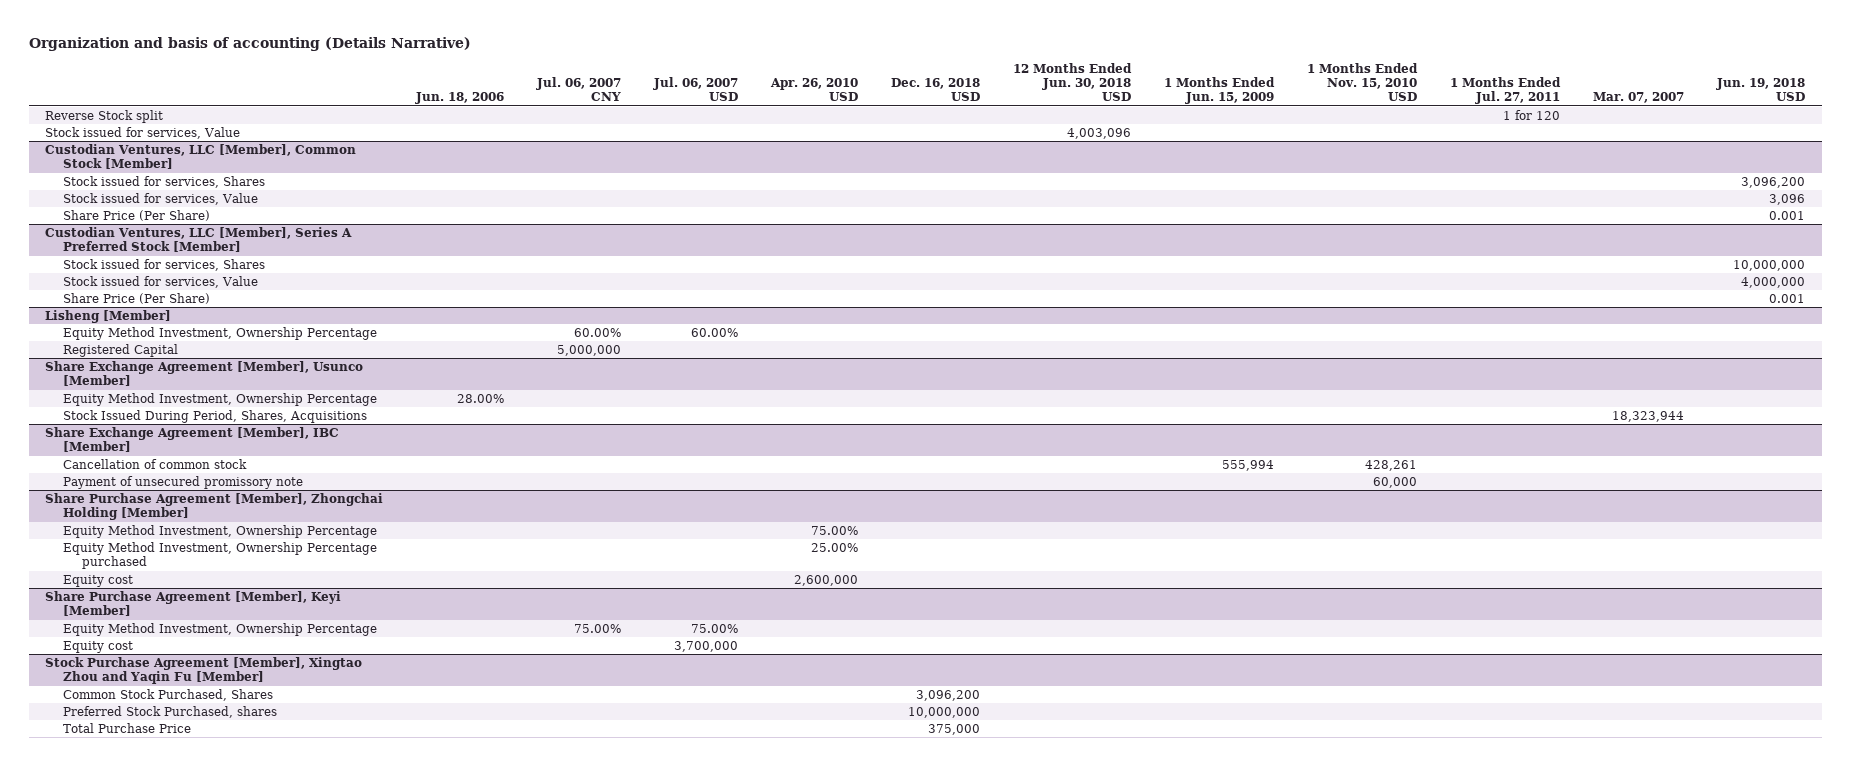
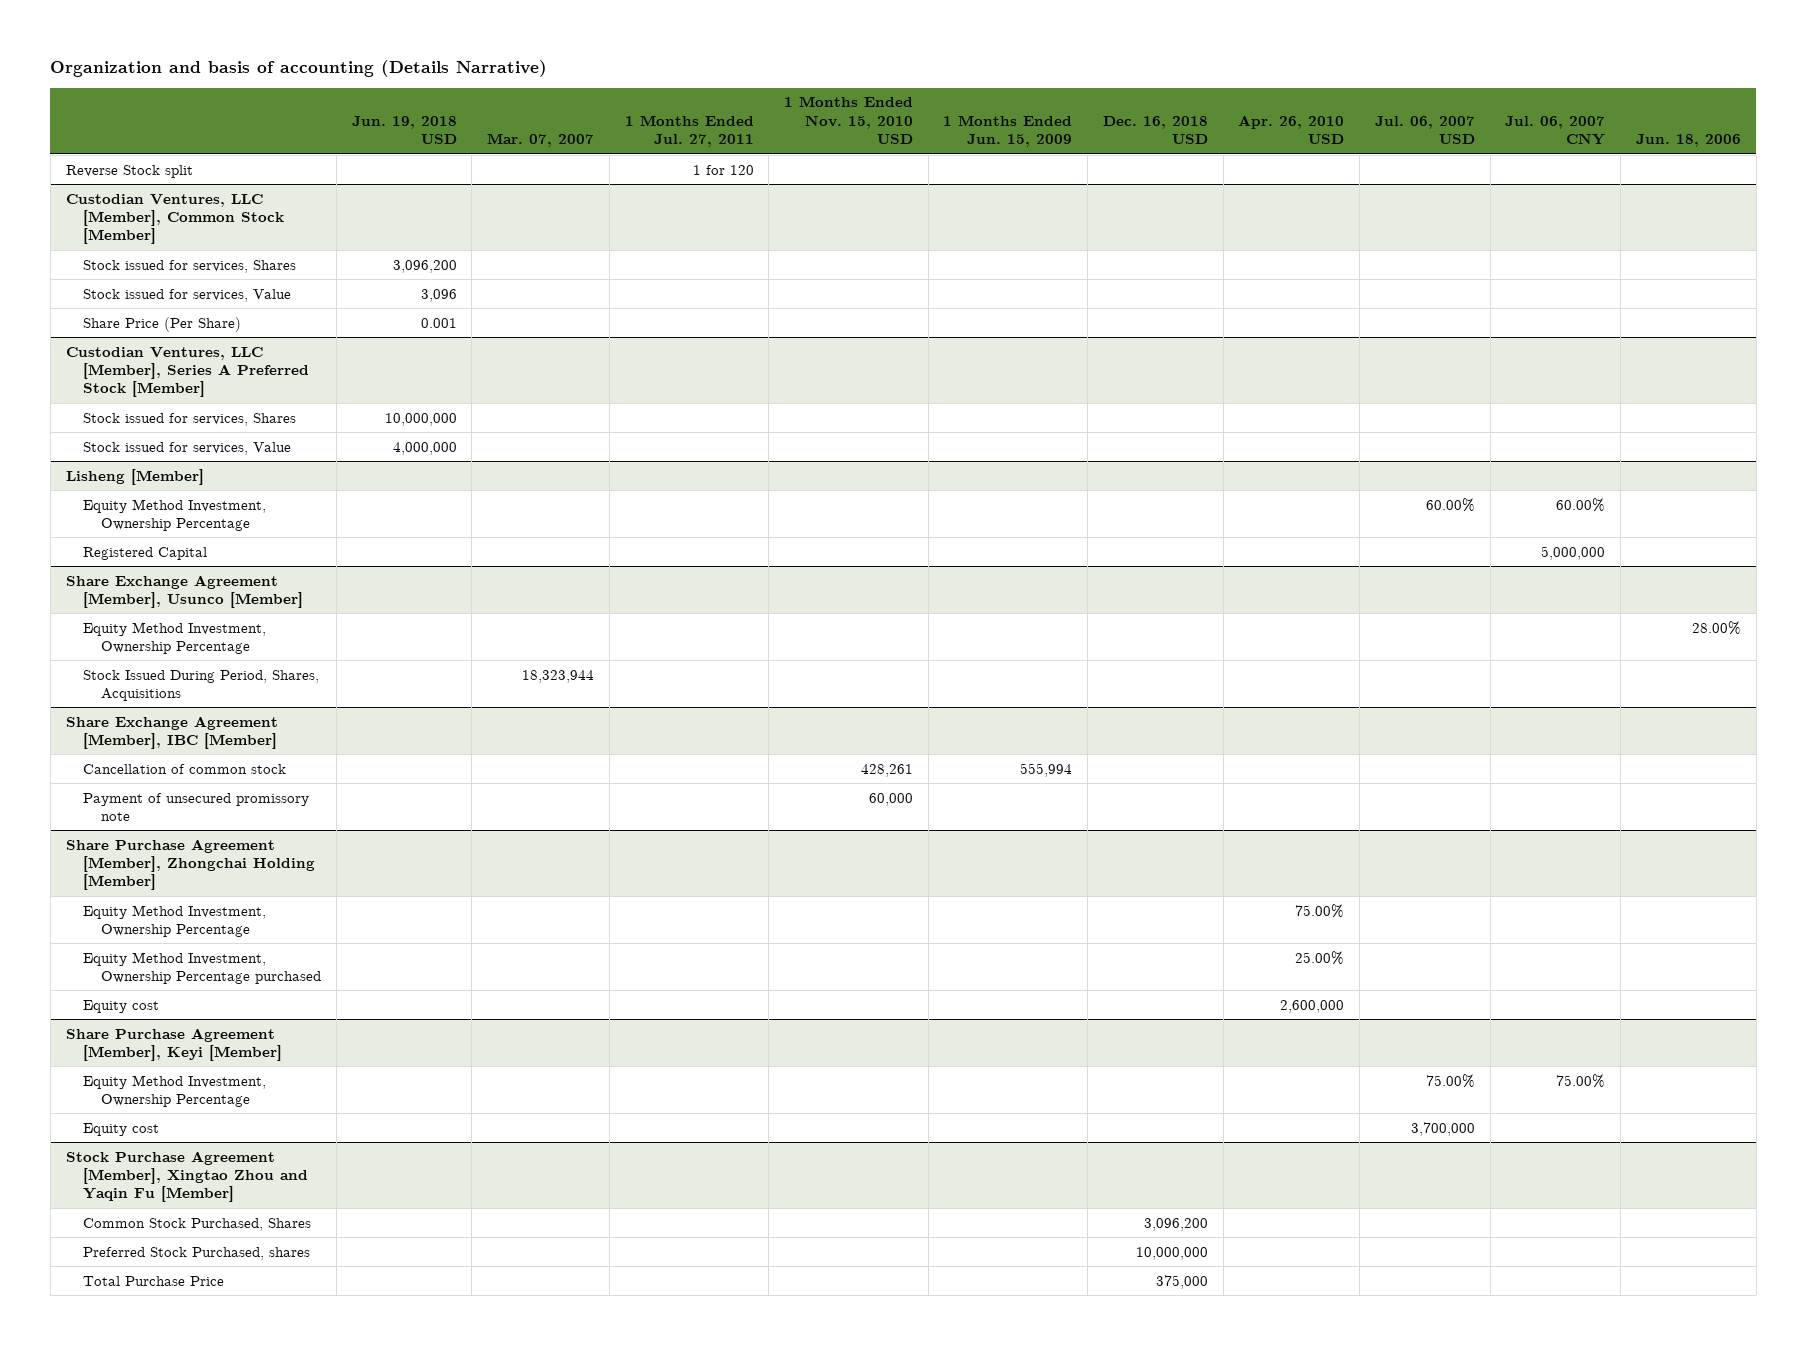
- | Jun. 18, 2006 | Jul. 06, 2007 CNY | Jul. 06, 2007 USD | Apr. 26, 2010 USD | Dec. 16, 2018 USD | 12 Months Ended Jun. 30, 2018 USD | 1 Months Ended Jun. 15, 2009 | 1 Months Ended Nov. 15, 2010 USD | 1 Months Ended Jul. 27, 2011 | Mar. 07, 2007 | Jun. 19, 2018 USD
+ | Jun. 19, 2018 USD | Mar. 07, 2007 | 1 Months Ended Jul. 27, 2011 | 1 Months Ended Nov. 15, 2010 USD | 1 Months Ended Jun. 15, 2009 | Dec. 16, 2018 USD | Apr. 26, 2010 USD | Jul. 06, 2007 USD | Jul. 06, 2007 CNY | Jun. 18, 2006
- Stock issued for services, Value | | | | | | 4,003,096 | | | | |
@ Custodian Ventures, LLC [Member], Series A Preferred Stock [Member]
- Share Price (Per Share) | | | | | | | | | | | 0.001

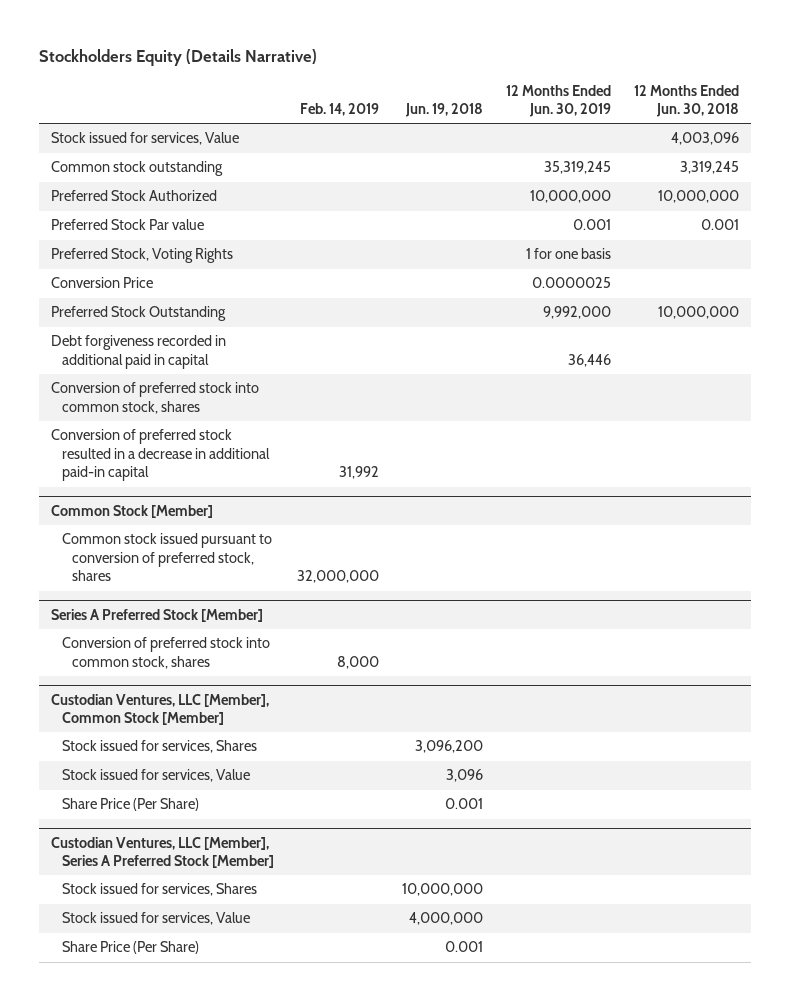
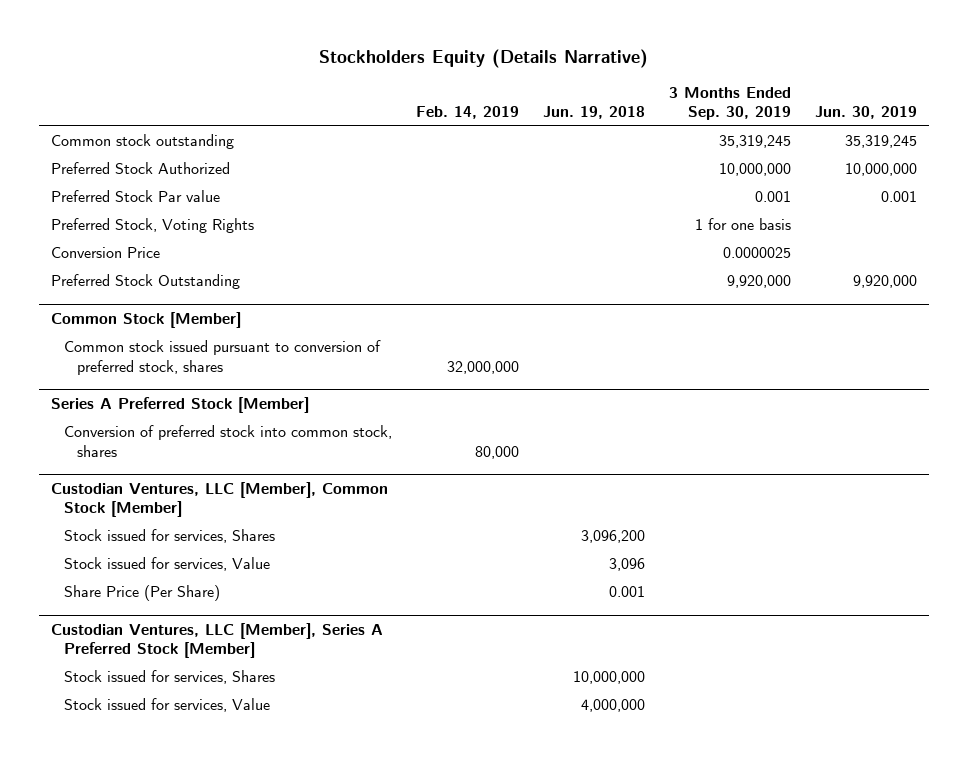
- | Feb. 14, 2019 | Jun. 19, 2018 | 12 Months Ended Jun. 30, 2019 | 12 Months Ended Jun. 30, 2018
+ | Feb. 14, 2019 | Jun. 19, 2018 | 3 Months Ended Sep. 30, 2019 | Jun. 30, 2019
- Stock issued for services, Value | | | | 4,003,096
- Debt forgiveness recorded in additional paid in capital | | | 36,446 |
- Conversion of preferred stock into common stock, shares
- Conversion of preferred stock resulted in a decrease in additional paid-in capital | 31,992 | | |
@ Series A Preferred Stock [Member]
- Conversion of preferred stock into common stock, shares | 8,000 | | |
+ Conversion of preferred stock into common stock, shares | 80,000 | | |
@ Custodian Ventures, LLC [Member], Series A Preferred Stock [Member]
- Share Price (Per Share) | | 0.001 | |

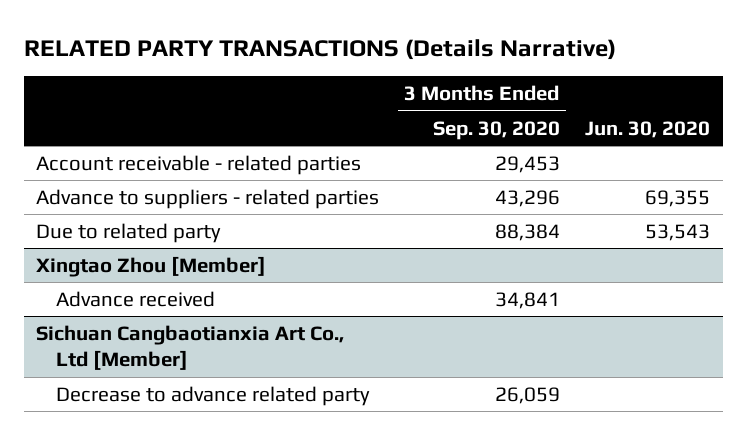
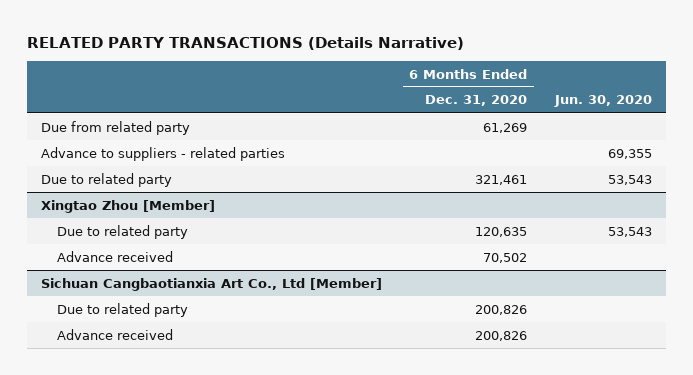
- | 3 Months Ended Sep. 30, 2020 | Jun. 30, 2020
+ | 6 Months Ended Dec. 31, 2020 | Jun. 30, 2020
- Account receivable - related parties | 29,453 |
+ Due from related party | 61,269 |
@ Xingtao Zhou [Member]
+ Due to related party | 120,635 | 53,543
@ Sichuan Cangbaotianxia Art Co., Ltd [Member]
- Decrease to advance related party | 26,059 |
+ Due to related party | 200,826 |
+ Advance received | 200,826 |

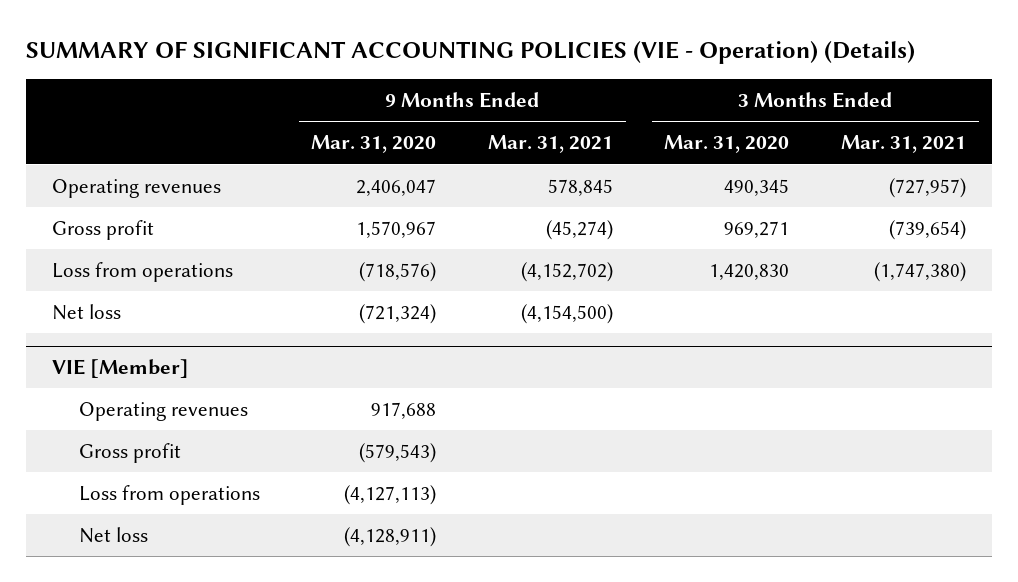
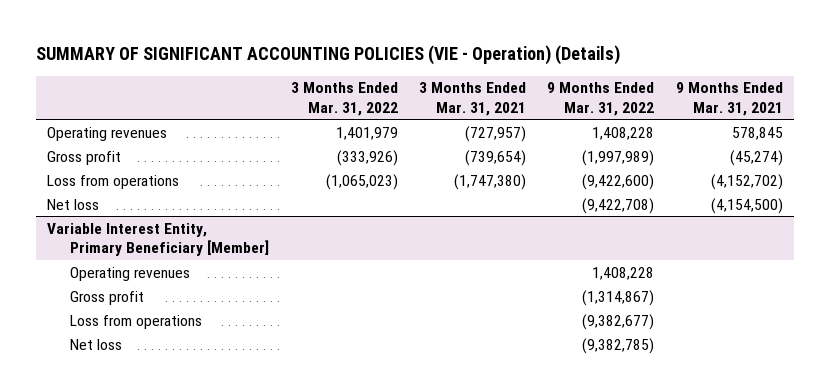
- | 9 Months Ended Mar. 31, 2020 | 9 Months Ended Mar. 31, 2021 | 3 Months Ended Mar. 31, 2020 | 3 Months Ended Mar. 31, 2021
+ | 3 Months Ended Mar. 31, 2022 | 3 Months Ended Mar. 31, 2021 | 9 Months Ended Mar. 31, 2022 | 9 Months Ended Mar. 31, 2021
- VIE [Member]
+ Variable Interest Entity, Primary Beneficiary [Member]

